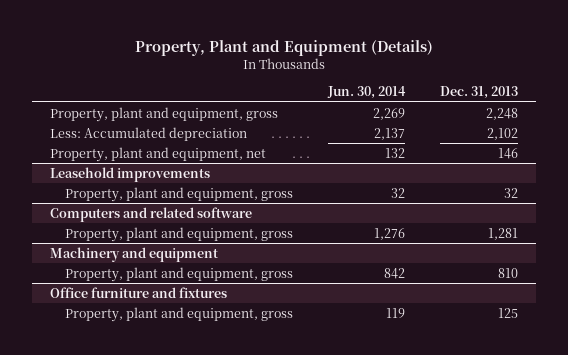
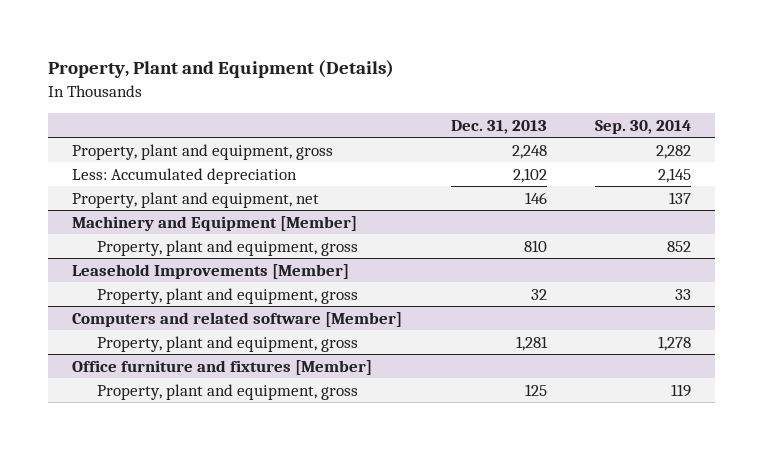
- | Jun. 30, 2014 | Dec. 31, 2013
+ | Dec. 31, 2013 | Sep. 30, 2014
- Leasehold improvements
+ Machinery and Equipment [Member]
+ Property, plant and equipment, gross | 810 | 852
+ Leasehold Improvements [Member]
- Computers and related software
+ Computers and related software [Member]
- Machinery and equipment
- Property, plant and equipment, gross | 842 | 810
- Office furniture and fixtures
+ Office furniture and fixtures [Member]

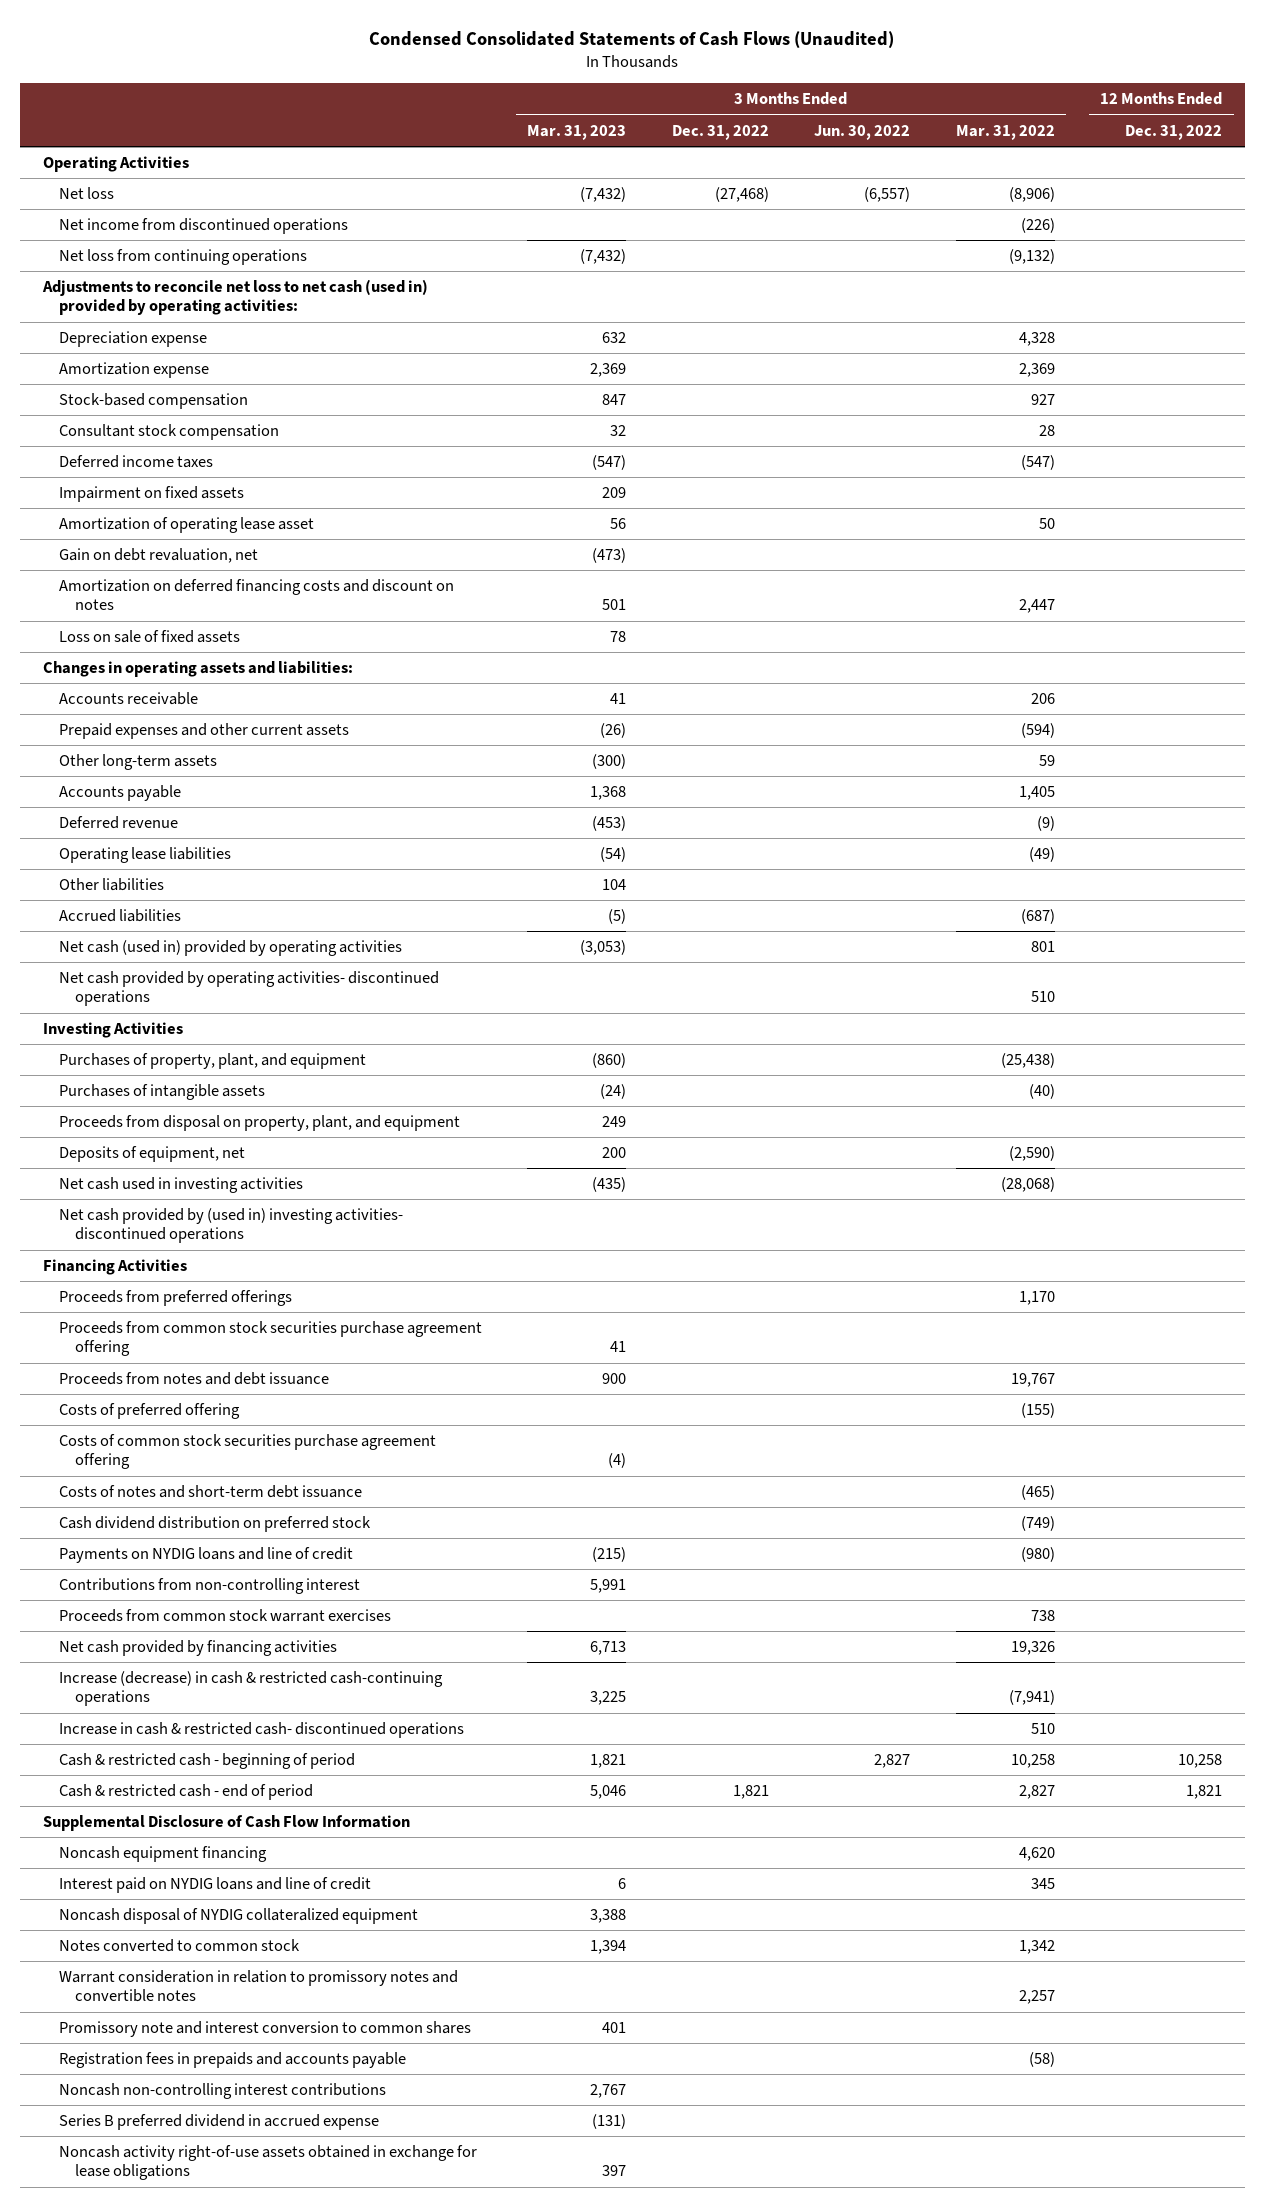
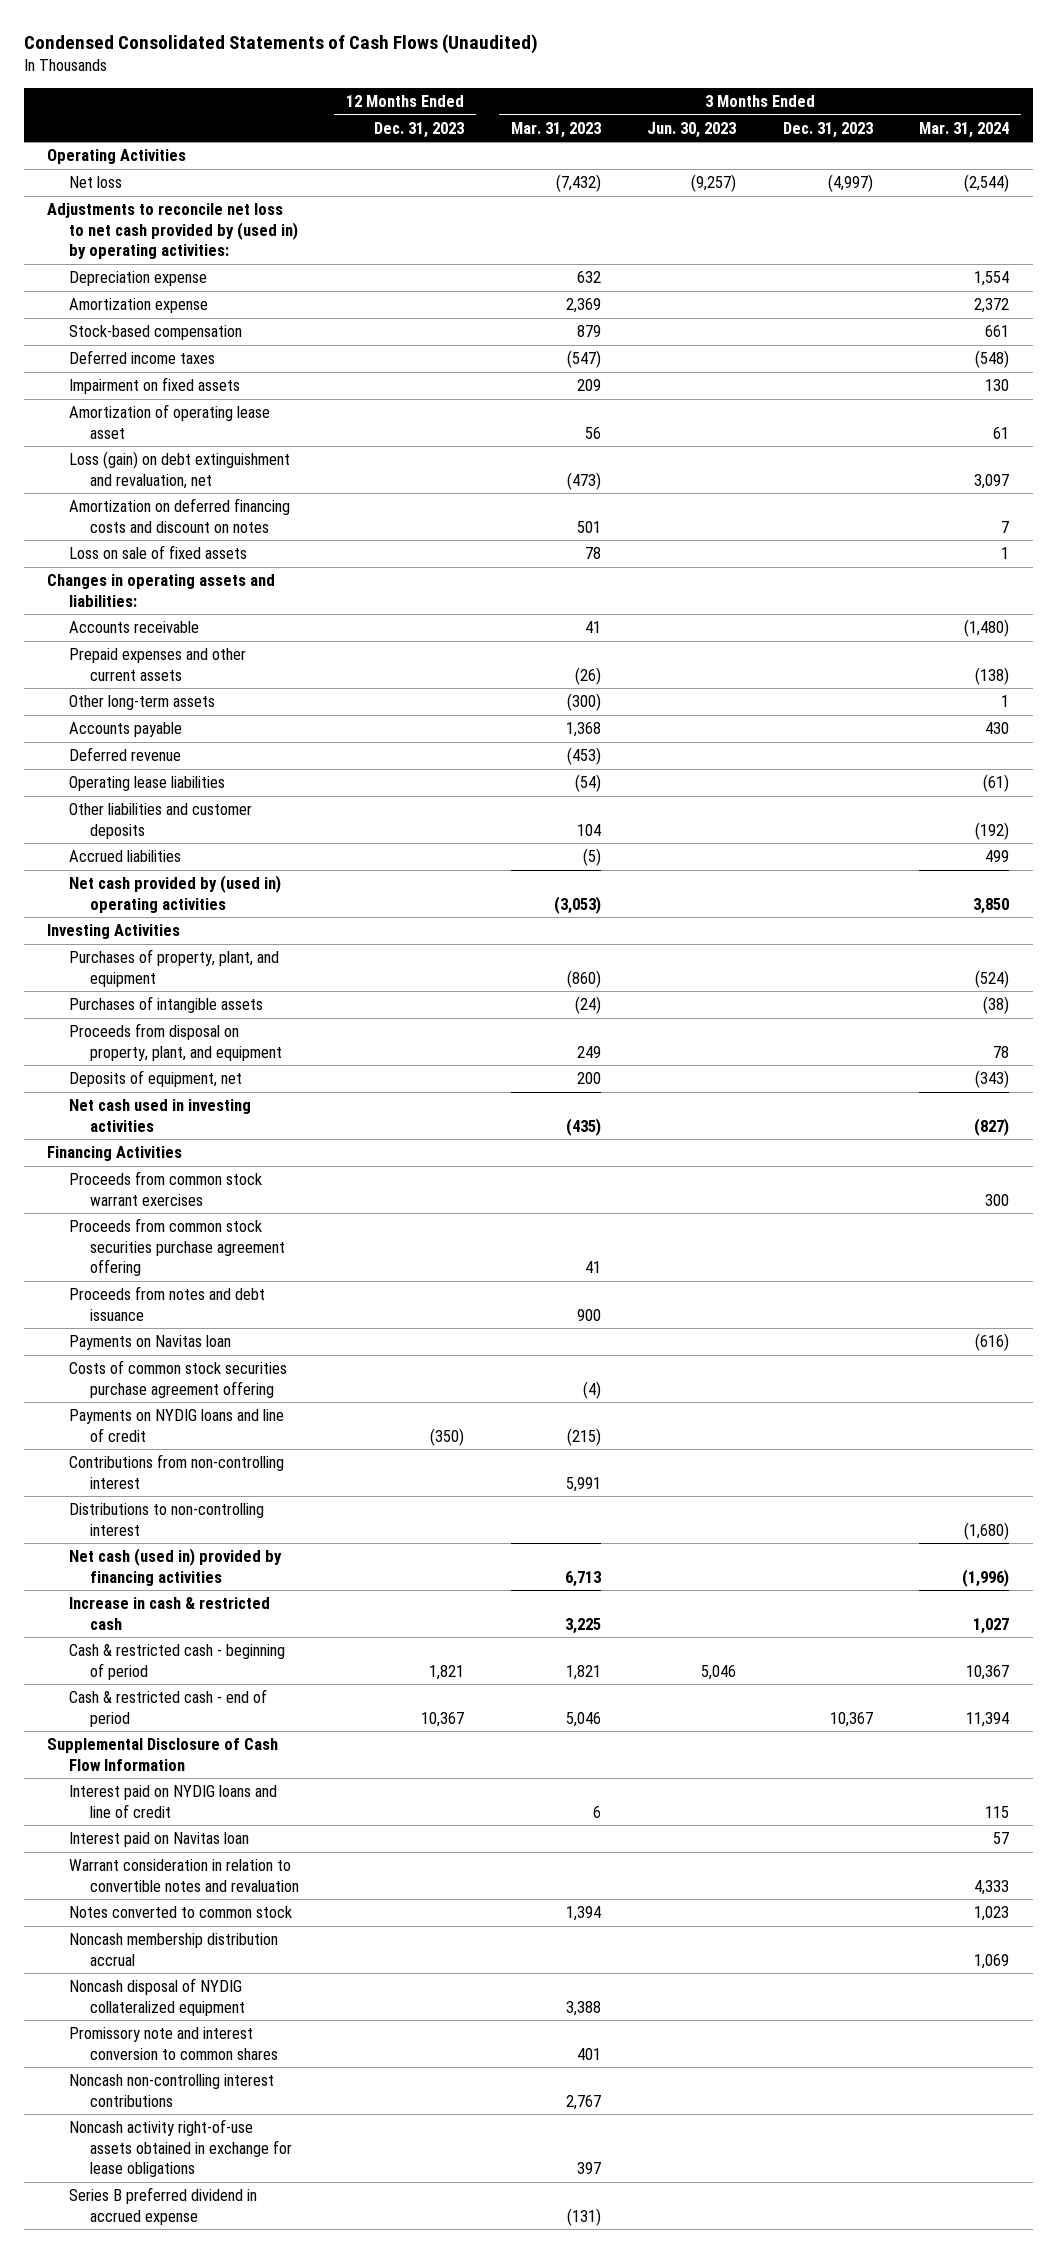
- | 3 Months Ended Mar. 31, 2023 | 3 Months Ended Dec. 31, 2022 | 3 Months Ended Jun. 30, 2022 | 3 Months Ended Mar. 31, 2022 | 12 Months Ended Dec. 31, 2022
+ | 12 Months Ended Dec. 31, 2023 | 3 Months Ended Mar. 31, 2023 | 3 Months Ended Jun. 30, 2023 | 3 Months Ended Dec. 31, 2023 | 3 Months Ended Mar. 31, 2024
- Net income from discontinued operations | | | | (226) |
- Net loss from continuing operations | (7,432) | | | (9,132) |
- Adjustments to reconcile net loss to net cash (used in) provided by operating activities:
+ Adjustments to reconcile net loss to net cash provided by (used in) by operating activities:
- Stock-based compensation | 847 | | | 927 |
- Consultant stock compensation | 32 | | | 28 |
+ Stock-based compensation | | 879 | | | 661
- Gain on debt revaluation, net | (473) | | | |
+ Loss (gain) on debt extinguishment and revaluation, net | | (473) | | | 3,097
- Other liabilities | 104 | | | |
+ Other liabilities and customer deposits | | 104 | | | (192)
- Net cash (used in) provided by operating activities | (3,053) | | | 801 |
- Net cash provided by operating activities- discontinued operations | | | | 510 |
+ Net cash provided by (used in) operating activities | | (3,053) | | | 3,850
- Net cash provided by (used in) investing activities- discontinued operations
- Proceeds from preferred offerings | | | | 1,170 |
moved up: Proceeds from common stock warrant exercises | | | | | 300
- Costs of preferred offering | | | | (155) |
+ Payments on Navitas loan | | | | | (616)
- Costs of notes and short-term debt issuance | | | | (465) |
- Cash dividend distribution on preferred stock | | | | (749) |
- Net cash provided by financing activities | 6,713 | | | 19,326 |
- Increase (decrease) in cash & restricted cash-continuing operations | 3,225 | | | (7,941) |
- Increase in cash & restricted cash- discontinued operations | | | | 510 |
+ Distributions to non-controlling interest | | | | | (1,680)
+ Net cash (used in) provided by financing activities | | 6,713 | | | (1,996)
+ Increase in cash & restricted cash | | 3,225 | | | 1,027
- Noncash equipment financing | | | | 4,620 |
+ Interest paid on Navitas loan | | | | | 57
+ Warrant consideration in relation to convertible notes and revaluation | | | | | 4,333
- Warrant consideration in relation to promissory notes and convertible notes | | | | 2,257 |
+ Noncash membership distribution accrual | | | | | 1,069
moved down: Noncash disposal of NYDIG collateralized equipment | | 3,388 | | |
- Registration fees in prepaids and accounts payable | | | | (58) |
moved down: Series B preferred dividend in accrued expense | | (131) | | |

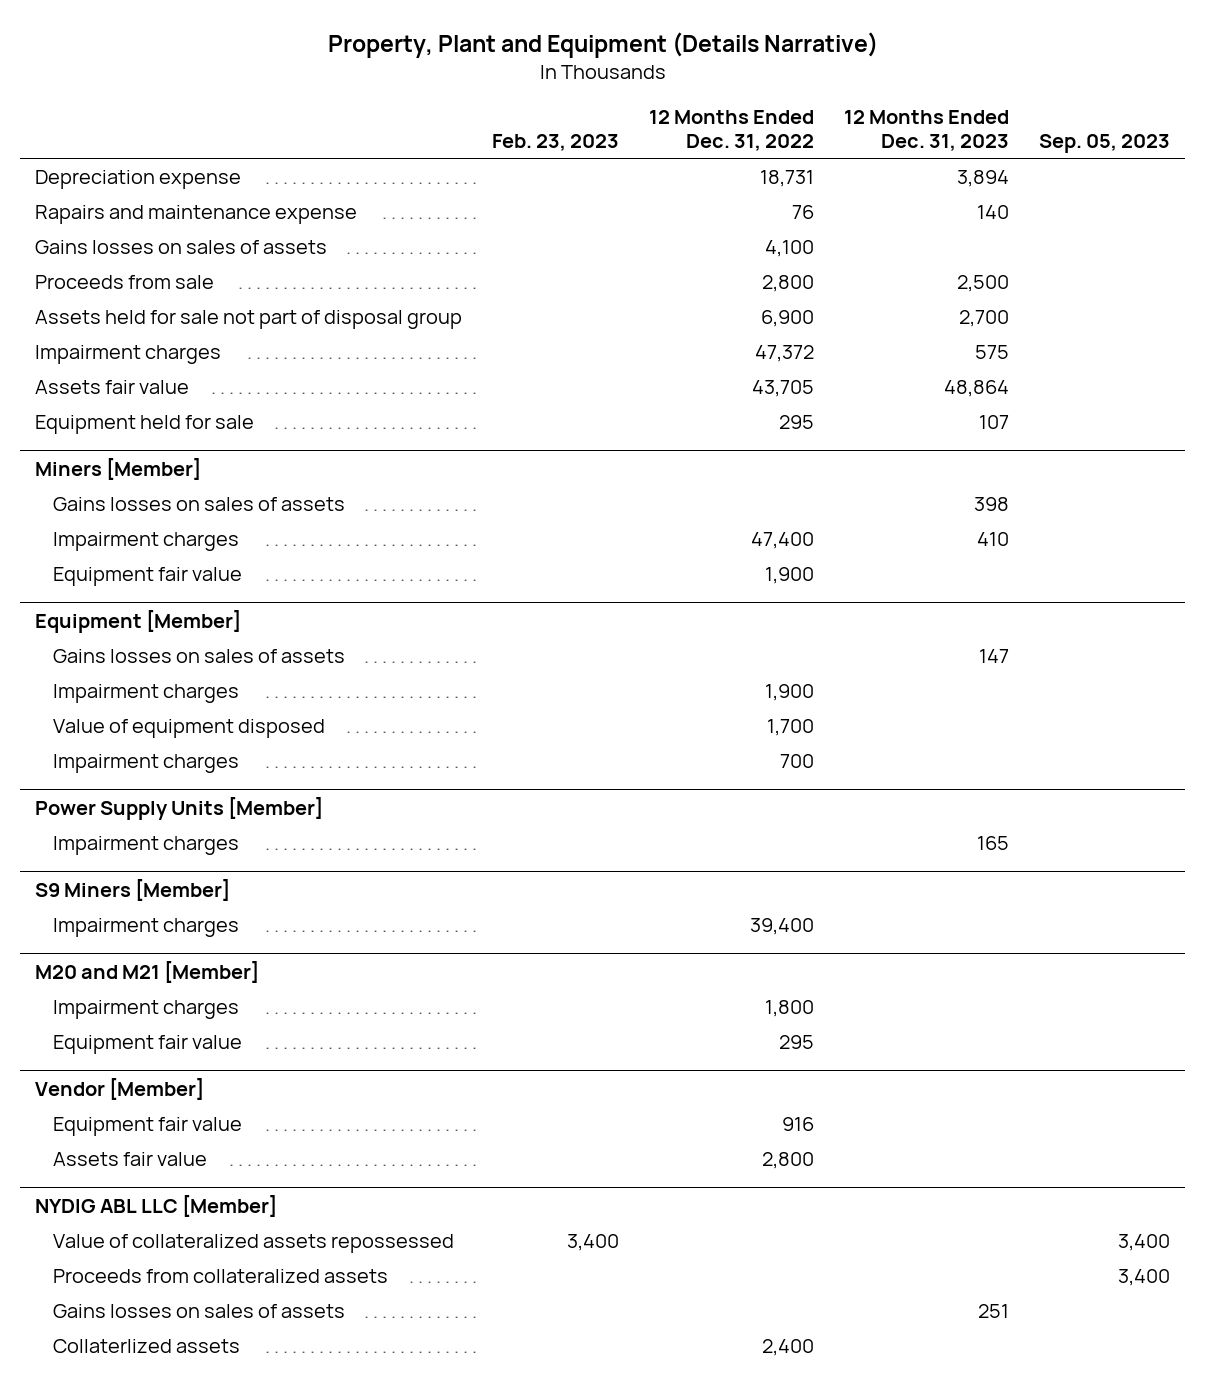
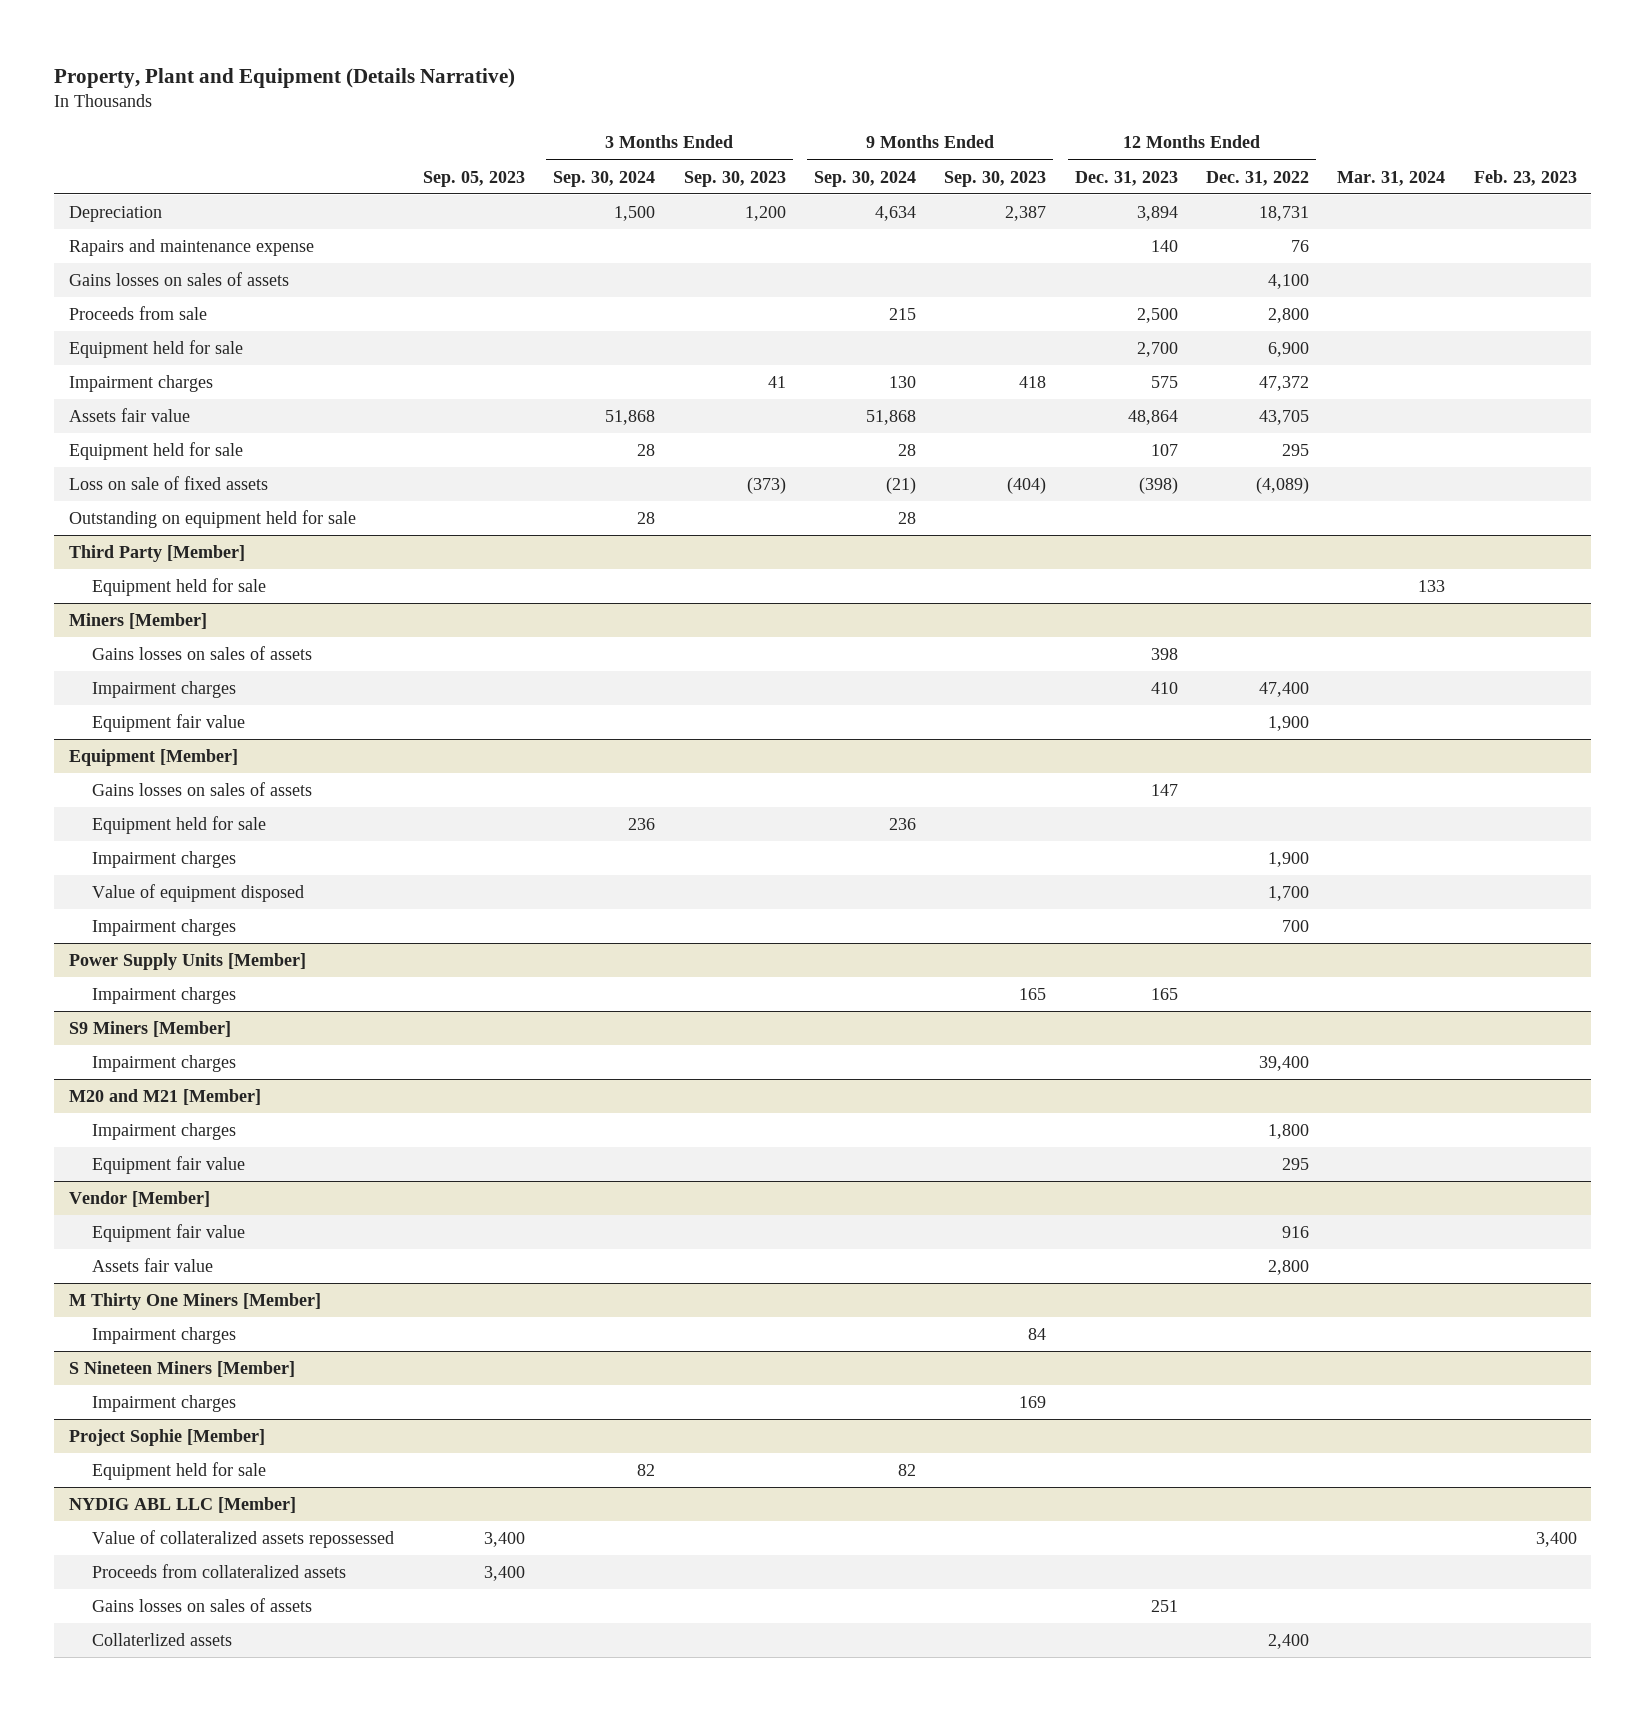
- | Feb. 23, 2023 | 12 Months Ended Dec. 31, 2022 | 12 Months Ended Dec. 31, 2023 | Sep. 05, 2023
+ | Sep. 05, 2023 | 3 Months Ended Sep. 30, 2024 | 3 Months Ended Sep. 30, 2023 | 9 Months Ended Sep. 30, 2024 | 9 Months Ended Sep. 30, 2023 | 12 Months Ended Dec. 31, 2023 | 12 Months Ended Dec. 31, 2022 | Mar. 31, 2024 | Feb. 23, 2023
- Depreciation expense | | 18,731 | 3,894 |
+ Depreciation | | 1,500 | 1,200 | 4,634 | 2,387 | 3,894 | 18,731 | |
- Assets held for sale not part of disposal group | | 6,900 | 2,700 |
+ Equipment held for sale | | | | | | 2,700 | 6,900 | |
+ Loss on sale of fixed assets | | | (373) | (21) | (404) | (398) | (4,089) | |
+ Outstanding on equipment held for sale | | 28 | | 28 | | | | |
+ Third Party [Member]
+ Equipment held for sale | | | | | | | | 133 |
@ Equipment [Member]
+ Equipment held for sale | | 236 | | 236 | | | | |
+ M Thirty One Miners [Member]
+ Impairment charges | | | | | 84 | | | |
+ S Nineteen Miners [Member]
+ Impairment charges | | | | | 169 | | | |
+ Project Sophie [Member]
+ Equipment held for sale | | 82 | | 82 | | | | |

